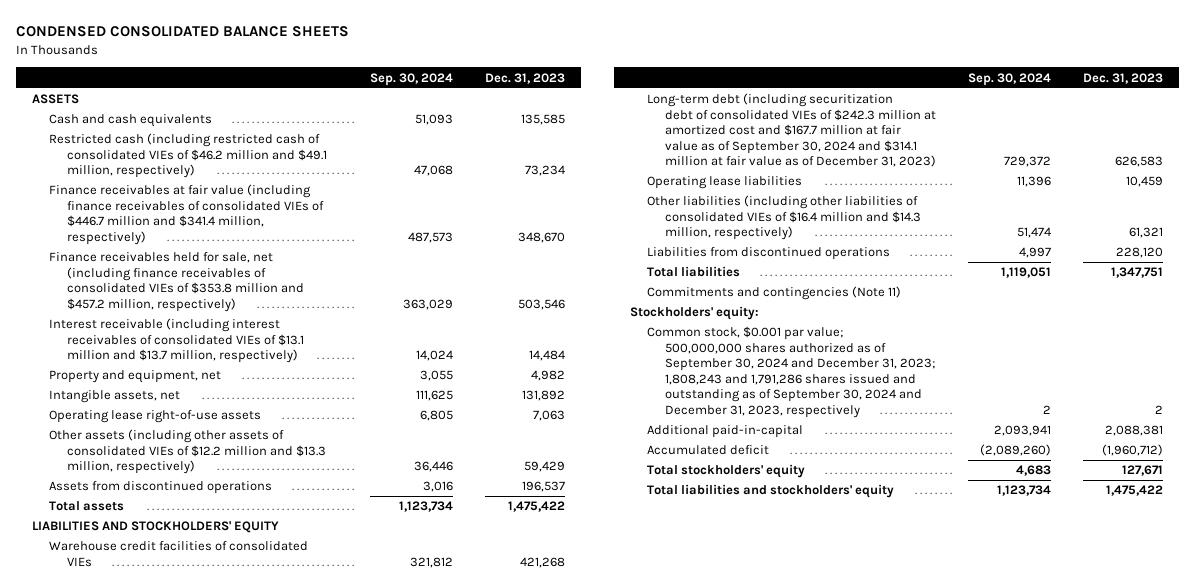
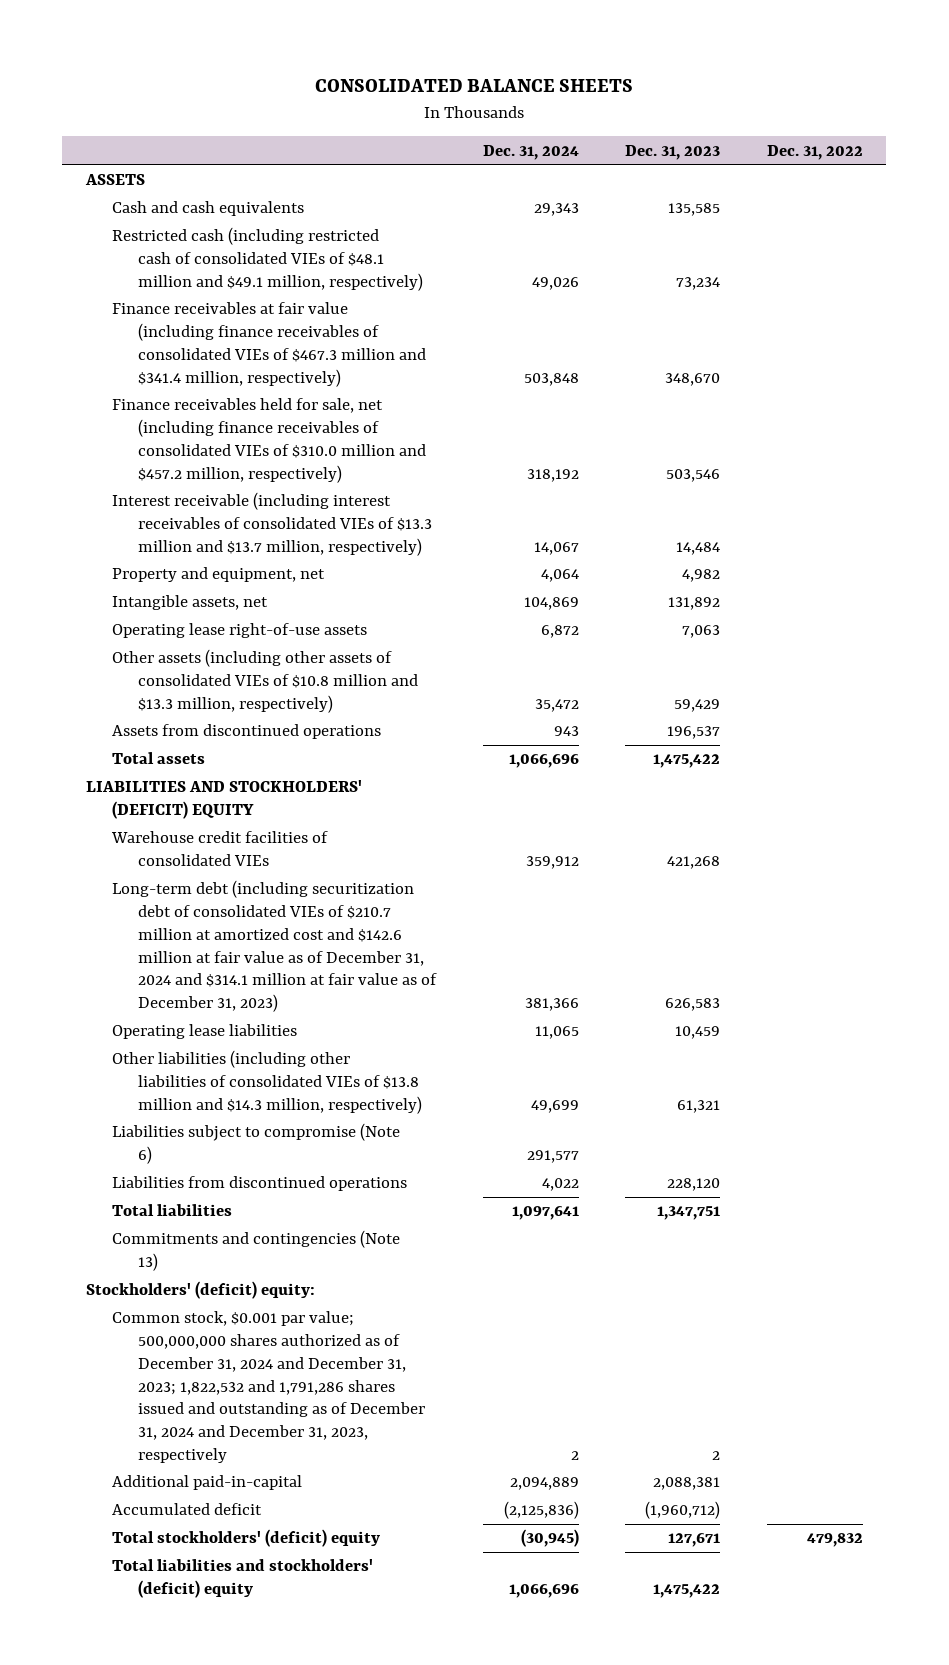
- CONDENSED CONSOLIDATED BALANCE SHEETS
+ CONSOLIDATED BALANCE SHEETS
- | Sep. 30, 2024 | Dec. 31, 2023
+ | Dec. 31, 2024 | Dec. 31, 2023 | Dec. 31, 2022
- Restricted cash (including restricted cash of consolidated VIEs of $46.2 million and $49.1 million, respectively) | 47,068 | 73,234
- Finance receivables at fair value (including finance receivables of consolidated VIEs of $446.7 million and $341.4 million, respectively) | 487,573 | 348,670
- Finance receivables held for sale, net (including finance receivables of consolidated VIEs of $353.8 million and $457.2 million, respectively) | 363,029 | 503,546
- Interest receivable (including interest receivables of consolidated VIEs of $13.1 million and $13.7 million, respectively) | 14,024 | 14,484
+ Restricted cash (including restricted cash of consolidated VIEs of $48.1 million and $49.1 million, respectively) | 49,026 | 73,234 |
+ Finance receivables at fair value (including finance receivables of consolidated VIEs of $467.3 million and $341.4 million, respectively) | 503,848 | 348,670 |
+ Finance receivables held for sale, net (including finance receivables of consolidated VIEs of $310.0 million and $457.2 million, respectively) | 318,192 | 503,546 |
+ Interest receivable (including interest receivables of consolidated VIEs of $13.3 million and $13.7 million, respectively) | 14,067 | 14,484 |
- Other assets (including other assets of consolidated VIEs of $12.2 million and $13.3 million, respectively) | 36,446 | 59,429
+ Other assets (including other assets of consolidated VIEs of $10.8 million and $13.3 million, respectively) | 35,472 | 59,429 |
- LIABILITIES AND STOCKHOLDERS' EQUITY
+ LIABILITIES AND STOCKHOLDERS' (DEFICIT) EQUITY
- Long-term debt (including securitization debt of consolidated VIEs of $242.3 million at amortized cost and $167.7 million at fair value as of September 30, 2024 and $314.1 million at fair value as of December 31, 2023) | 729,372 | 626,583
+ Long-term debt (including securitization debt of consolidated VIEs of $210.7 million at amortized cost and $142.6 million at fair value as of December 31, 2024 and $314.1 million at fair value as of December 31, 2023) | 381,366 | 626,583 |
- Other liabilities (including other liabilities of consolidated VIEs of $16.4 million and $14.3 million, respectively) | 51,474 | 61,321
+ Other liabilities (including other liabilities of consolidated VIEs of $13.8 million and $14.3 million, respectively) | 49,699 | 61,321 |
+ Liabilities subject to compromise (Note 6) | 291,577 | |
- Commitments and contingencies (Note 11)
- Stockholders' equity:
- Common stock, $0.001 par value; 500,000,000 shares authorized as of September 30, 2024 and December 31, 2023; 1,808,243 and 1,791,286 shares issued and outstanding as of September 30, 2024 and December 31, 2023, respectively | 2 | 2
+ Commitments and contingencies (Note 13)
+ Stockholders' (deficit) equity:
+ Common stock, $0.001 par value; 500,000,000 shares authorized as of December 31, 2024 and December 31, 2023; 1,822,532 and 1,791,286 shares issued and outstanding as of December 31, 2024 and December 31, 2023, respectively | 2 | 2 |
- Total stockholders' equity | 4,683 | 127,671
- Total liabilities and stockholders' equity | 1,123,734 | 1,475,422
+ Total stockholders' (deficit) equity | (30,945) | 127,671 | 479,832
+ Total liabilities and stockholders' (deficit) equity | 1,066,696 | 1,475,422 |

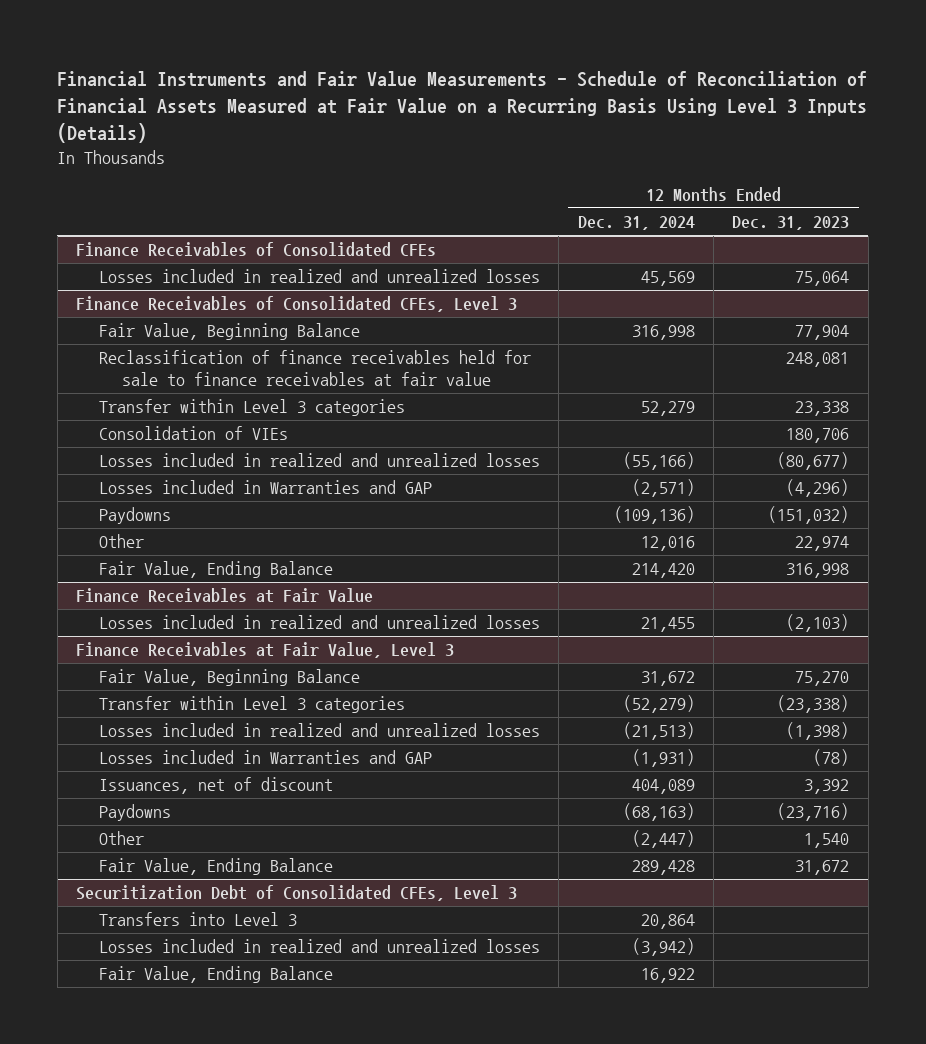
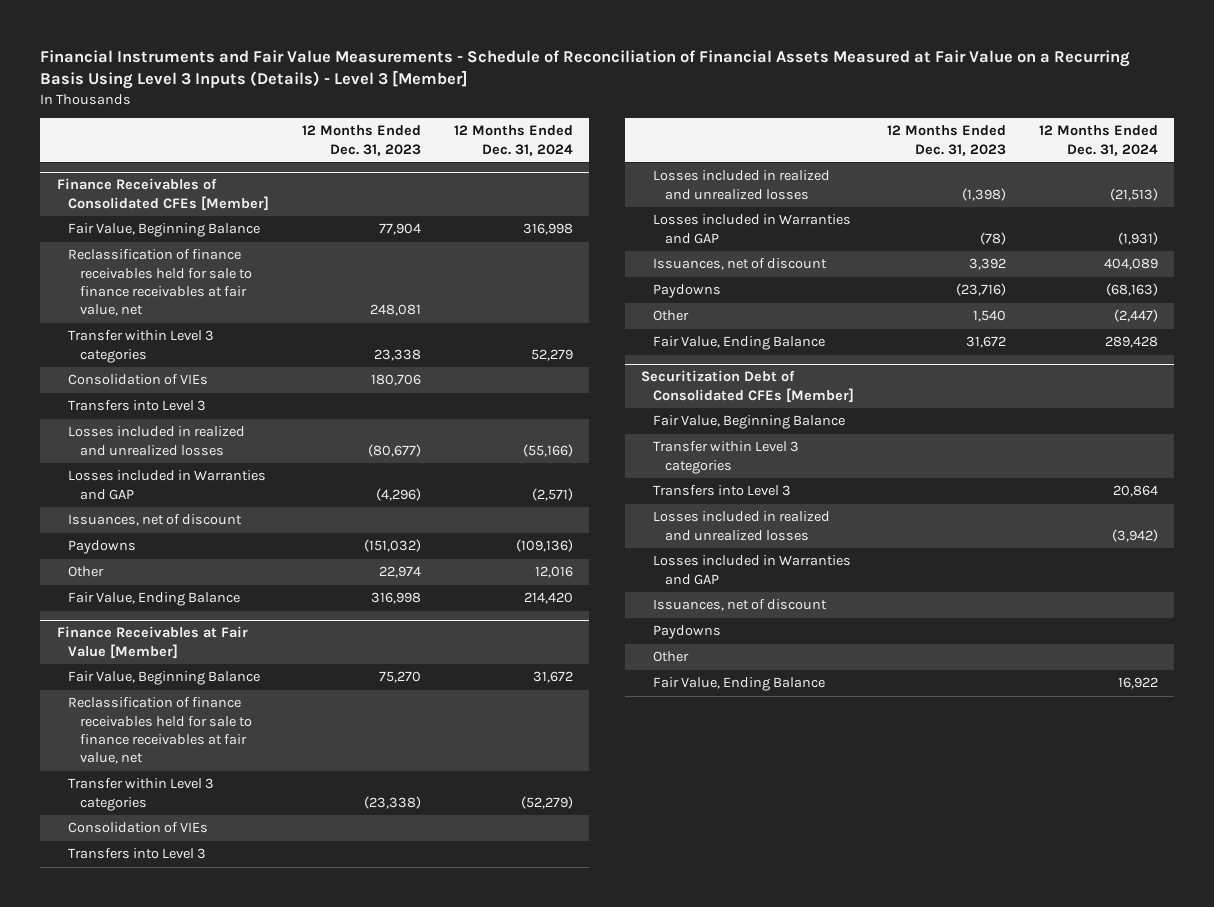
- Financial Instruments and Fair Value Measurements - Schedule of Reconciliation of Financial Assets Measured at Fair Value on a Recurring Basis Using Level 3 Inputs (Details)
+ Financial Instruments and Fair Value Measurements - Schedule of Reconciliation of Financial Assets Measured at Fair Value on a Recurring Basis Using Level 3 Inputs (Details) - Level 3 [Member]
- | 12 Months Ended Dec. 31, 2024 | 12 Months Ended Dec. 31, 2023
+ | 12 Months Ended Dec. 31, 2023 | 12 Months Ended Dec. 31, 2024
- Finance Receivables of Consolidated CFEs
- Losses included in realized and unrealized losses | 45,569 | 75,064
- Finance Receivables of Consolidated CFEs, Level 3
+ Finance Receivables of Consolidated CFEs [Member]
- Reclassification of finance receivables held for sale to finance receivables at fair value | | 248,081
+ Reclassification of finance receivables held for sale to finance receivables at fair value, net | 248,081 |
+ Transfers into Level 3
+ Issuances, net of discount
- Finance Receivables at Fair Value
- Losses included in realized and unrealized losses | 21,455 | (2,103)
- Finance Receivables at Fair Value, Level 3
+ Finance Receivables at Fair Value [Member]
+ Reclassification of finance receivables held for sale to finance receivables at fair value, net
+ Consolidation of VIEs
+ Transfers into Level 3
- Securitization Debt of Consolidated CFEs, Level 3
+ Securitization Debt of Consolidated CFEs [Member]
+ Fair Value, Beginning Balance
+ Transfer within Level 3 categories
+ Losses included in Warranties and GAP
+ Issuances, net of discount
+ Paydowns
+ Other

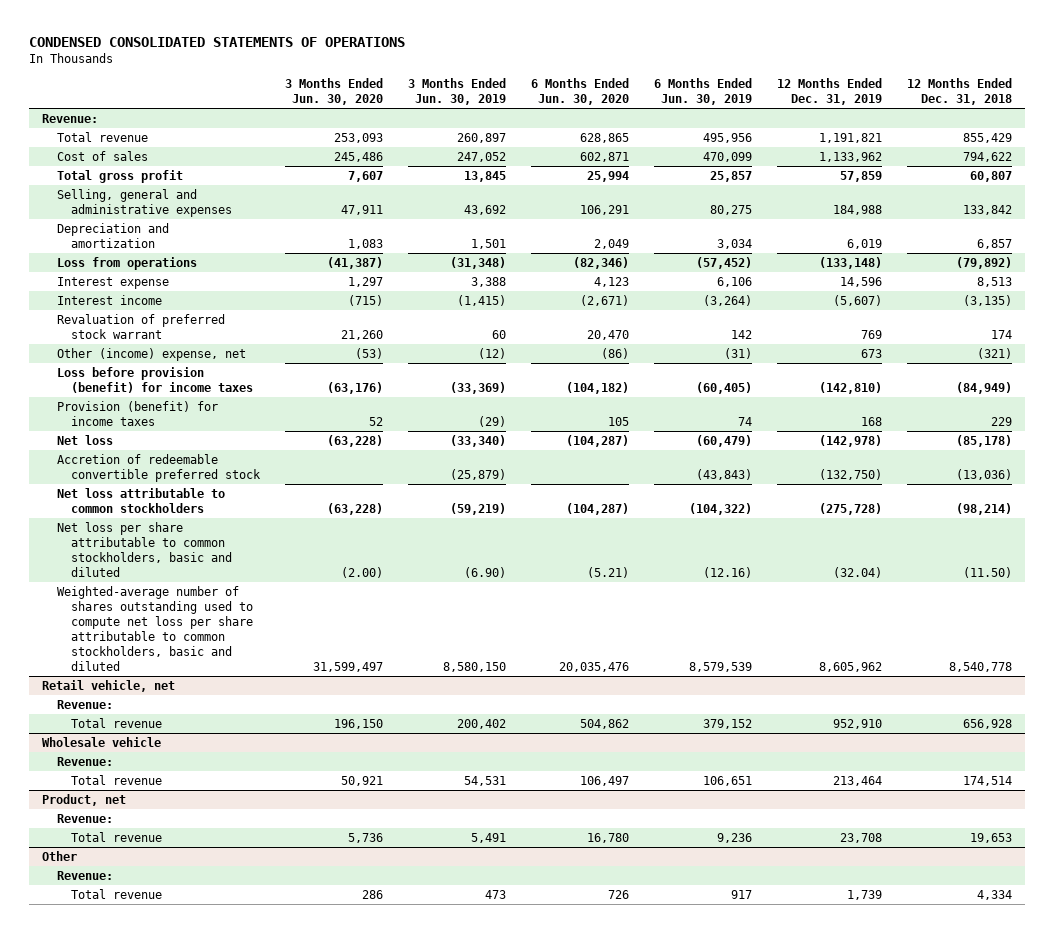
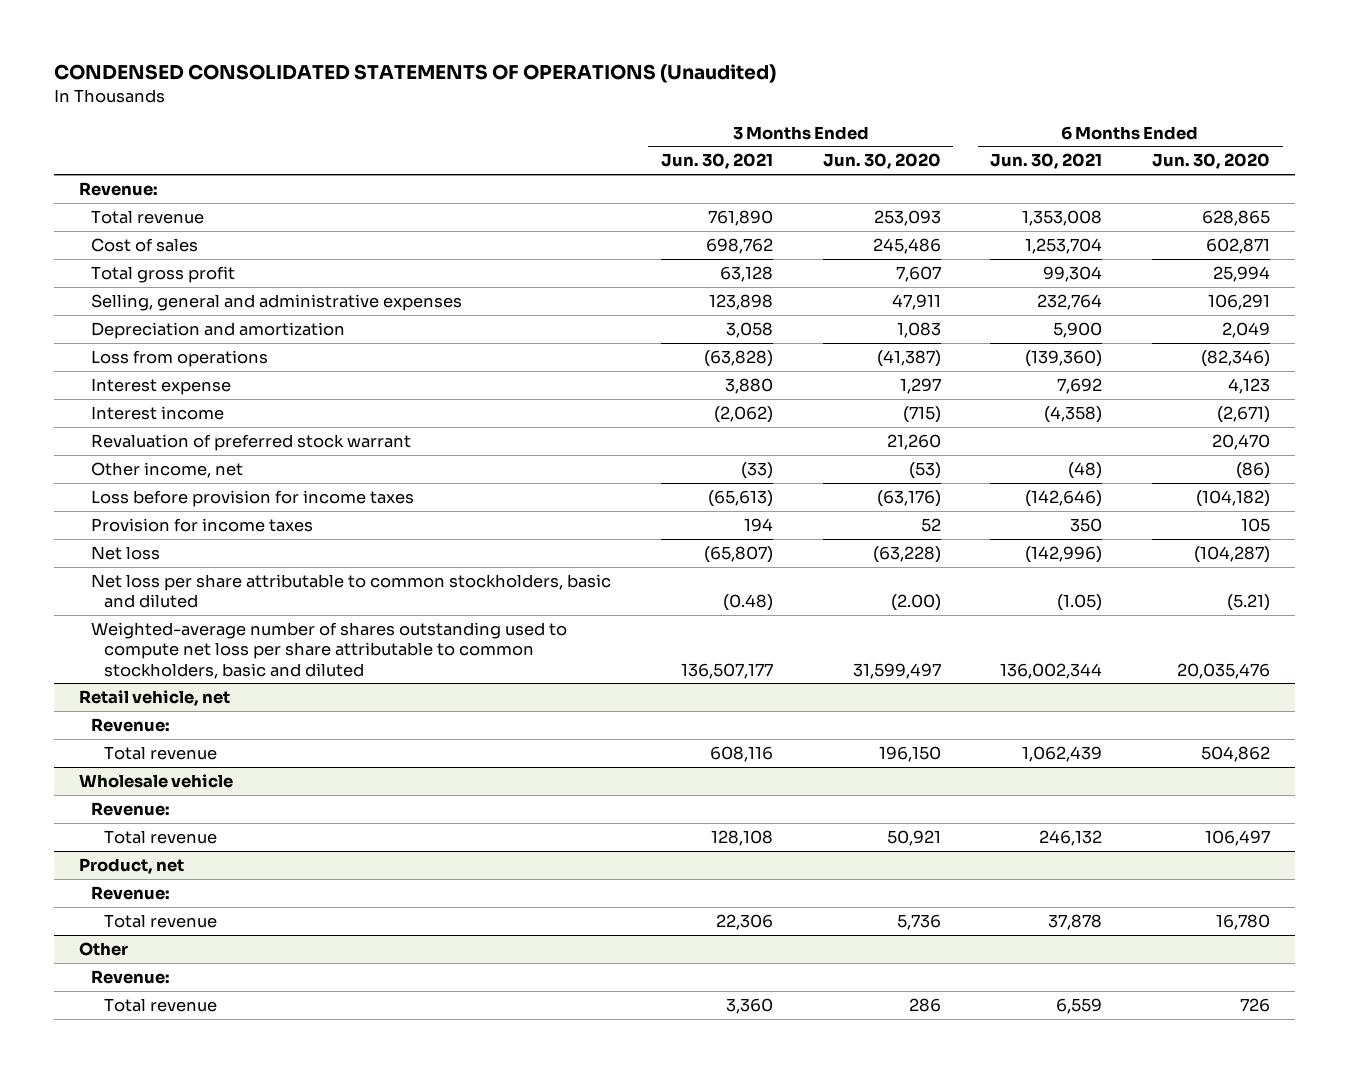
- CONDENSED CONSOLIDATED STATEMENTS OF OPERATIONS
+ CONDENSED CONSOLIDATED STATEMENTS OF OPERATIONS (Unaudited)
- | 3 Months Ended Jun. 30, 2020 | 3 Months Ended Jun. 30, 2019 | 6 Months Ended Jun. 30, 2020 | 6 Months Ended Jun. 30, 2019 | 12 Months Ended Dec. 31, 2019 | 12 Months Ended Dec. 31, 2018
+ | 3 Months Ended Jun. 30, 2021 | 3 Months Ended Jun. 30, 2020 | 6 Months Ended Jun. 30, 2021 | 6 Months Ended Jun. 30, 2020
- Other (income) expense, net | (53) | (12) | (86) | (31) | 673 | (321)
- Loss before provision (benefit) for income taxes | (63,176) | (33,369) | (104,182) | (60,405) | (142,810) | (84,949)
- Provision (benefit) for income taxes | 52 | (29) | 105 | 74 | 168 | 229
+ Other income, net | (33) | (53) | (48) | (86)
+ Loss before provision for income taxes | (65,613) | (63,176) | (142,646) | (104,182)
+ Provision for income taxes | 194 | 52 | 350 | 105
- Accretion of redeemable convertible preferred stock | | (25,879) | | (43,843) | (132,750) | (13,036)
- Net loss attributable to common stockholders | (63,228) | (59,219) | (104,287) | (104,322) | (275,728) | (98,214)

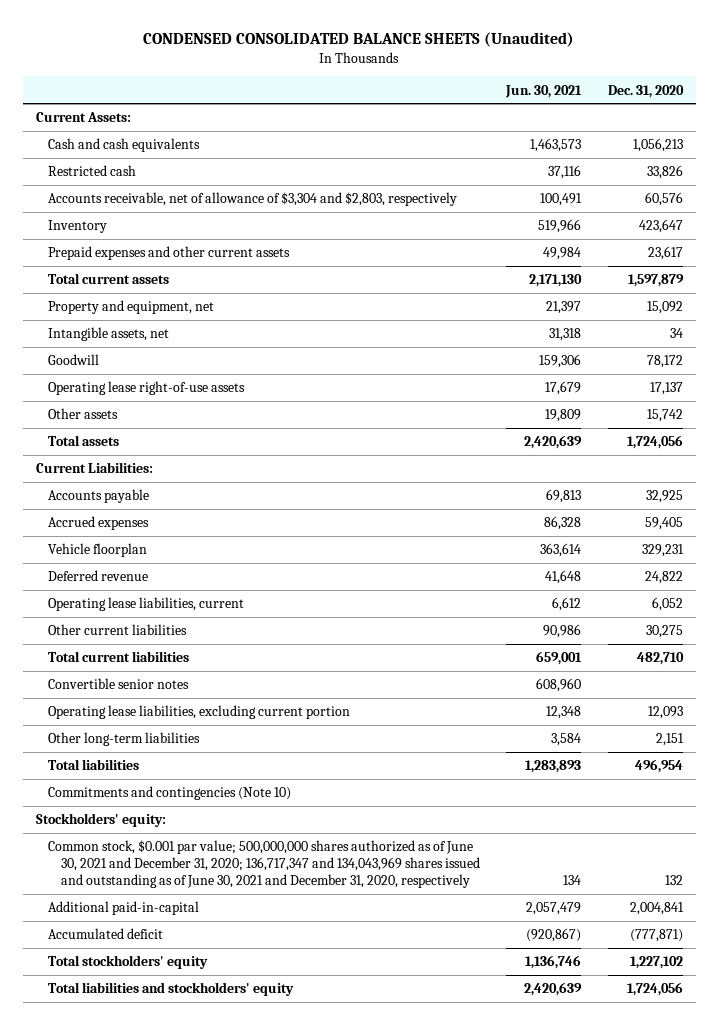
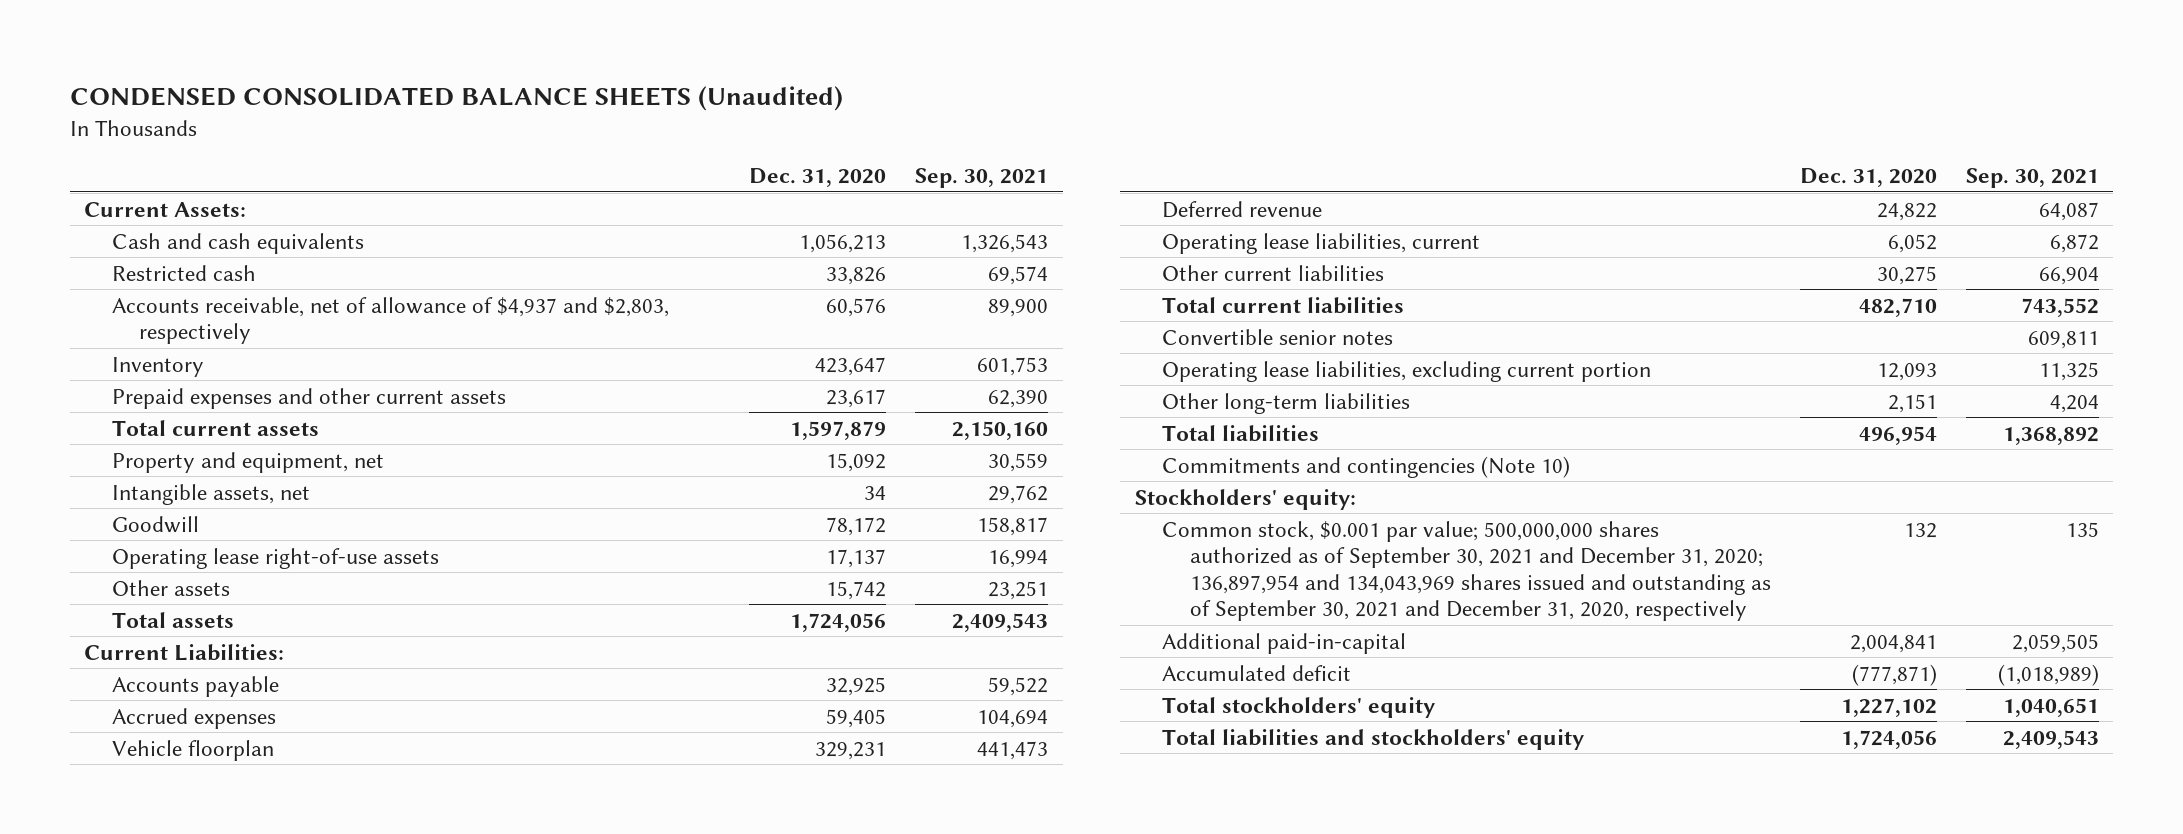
- | Jun. 30, 2021 | Dec. 31, 2020
+ | Dec. 31, 2020 | Sep. 30, 2021
- Accounts receivable, net of allowance of $3,304 and $2,803, respectively | 100,491 | 60,576
+ Accounts receivable, net of allowance of $4,937 and $2,803, respectively | 60,576 | 89,900
- Common stock, $0.001 par value; 500,000,000 shares authorized as of June 30, 2021 and December 31, 2020; 136,717,347 and 134,043,969 shares issued and outstanding as of June 30, 2021 and December 31, 2020, respectively | 134 | 132
+ Common stock, $0.001 par value; 500,000,000 shares authorized as of September 30, 2021 and December 31, 2020; 136,897,954 and 134,043,969 shares issued and outstanding as of September 30, 2021 and December 31, 2020, respectively | 132 | 135

